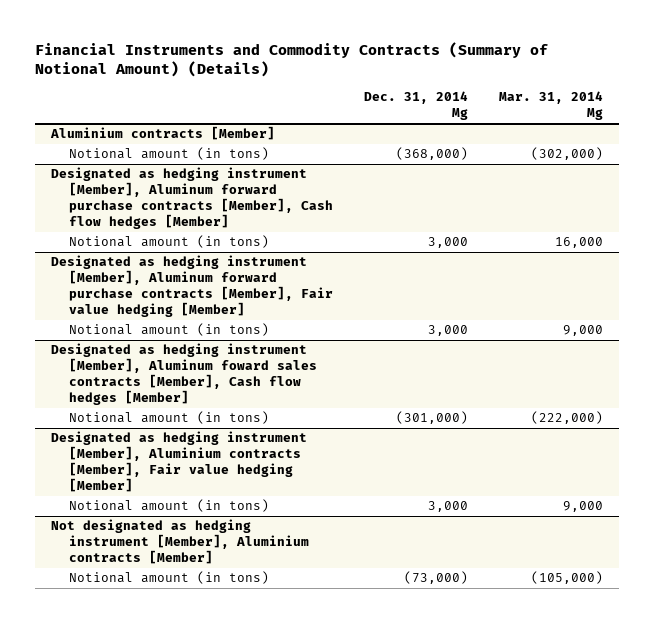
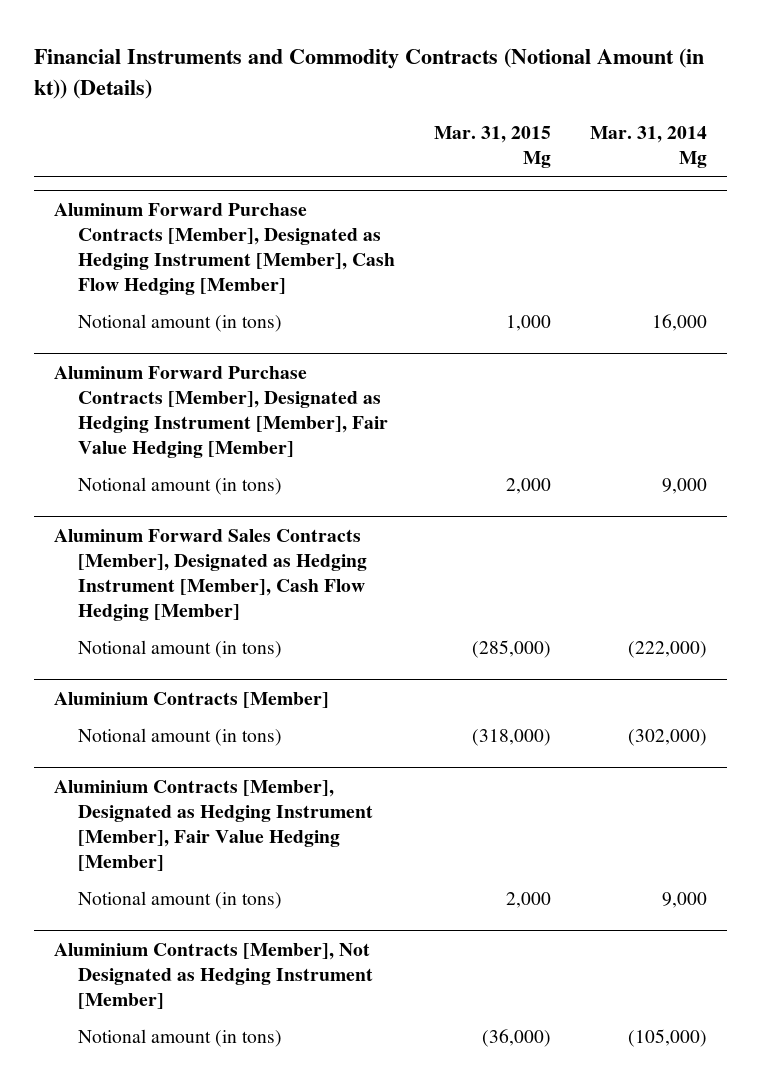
- Financial Instruments and Commodity Contracts (Summary of Notional Amount) (Details)
+ Financial Instruments and Commodity Contracts (Notional Amount (in kt)) (Details)
- | Dec. 31, 2014 Mg | Mar. 31, 2014 Mg
+ | Mar. 31, 2015 Mg | Mar. 31, 2014 Mg
- Aluminium contracts [Member]
- Notional amount (in tons) | (368,000) | (302,000)
- Designated as hedging instrument [Member], Aluminum forward purchase contracts [Member], Cash flow hedges [Member]
+ Aluminum Forward Purchase Contracts [Member], Designated as Hedging Instrument [Member], Cash Flow Hedging [Member]
- Designated as hedging instrument [Member], Aluminum forward purchase contracts [Member], Fair value hedging [Member]
+ Aluminum Forward Purchase Contracts [Member], Designated as Hedging Instrument [Member], Fair Value Hedging [Member]
- Designated as hedging instrument [Member], Aluminum foward sales contracts [Member], Cash flow hedges [Member]
+ Aluminum Forward Sales Contracts [Member], Designated as Hedging Instrument [Member], Cash Flow Hedging [Member]
- Designated as hedging instrument [Member], Aluminium contracts [Member], Fair value hedging [Member]
+ Aluminium Contracts [Member]
+ Notional amount (in tons) | (318,000) | (302,000)
+ Aluminium Contracts [Member], Designated as Hedging Instrument [Member], Fair Value Hedging [Member]
- Not designated as hedging instrument [Member], Aluminium contracts [Member]
+ Aluminium Contracts [Member], Not Designated as Hedging Instrument [Member]

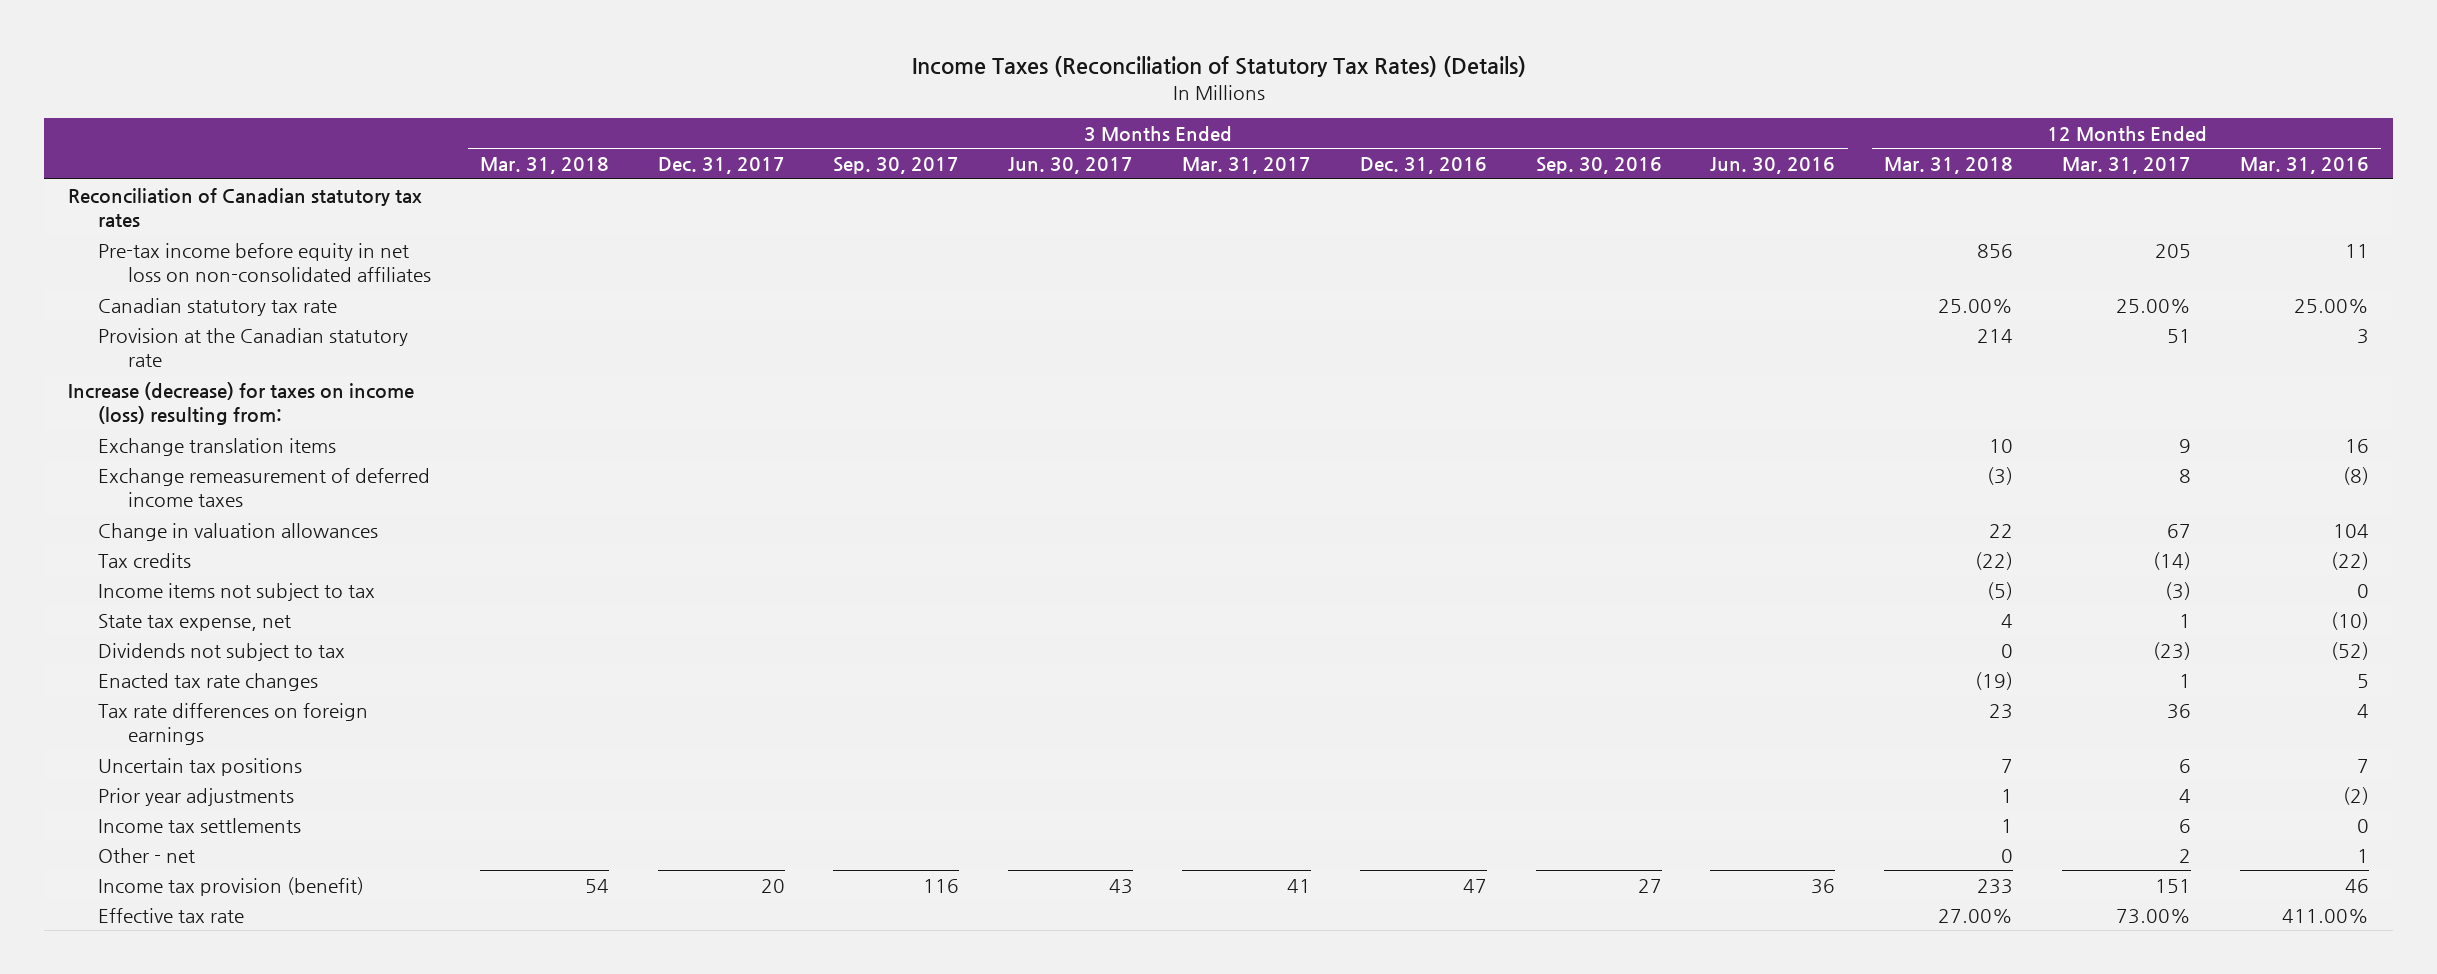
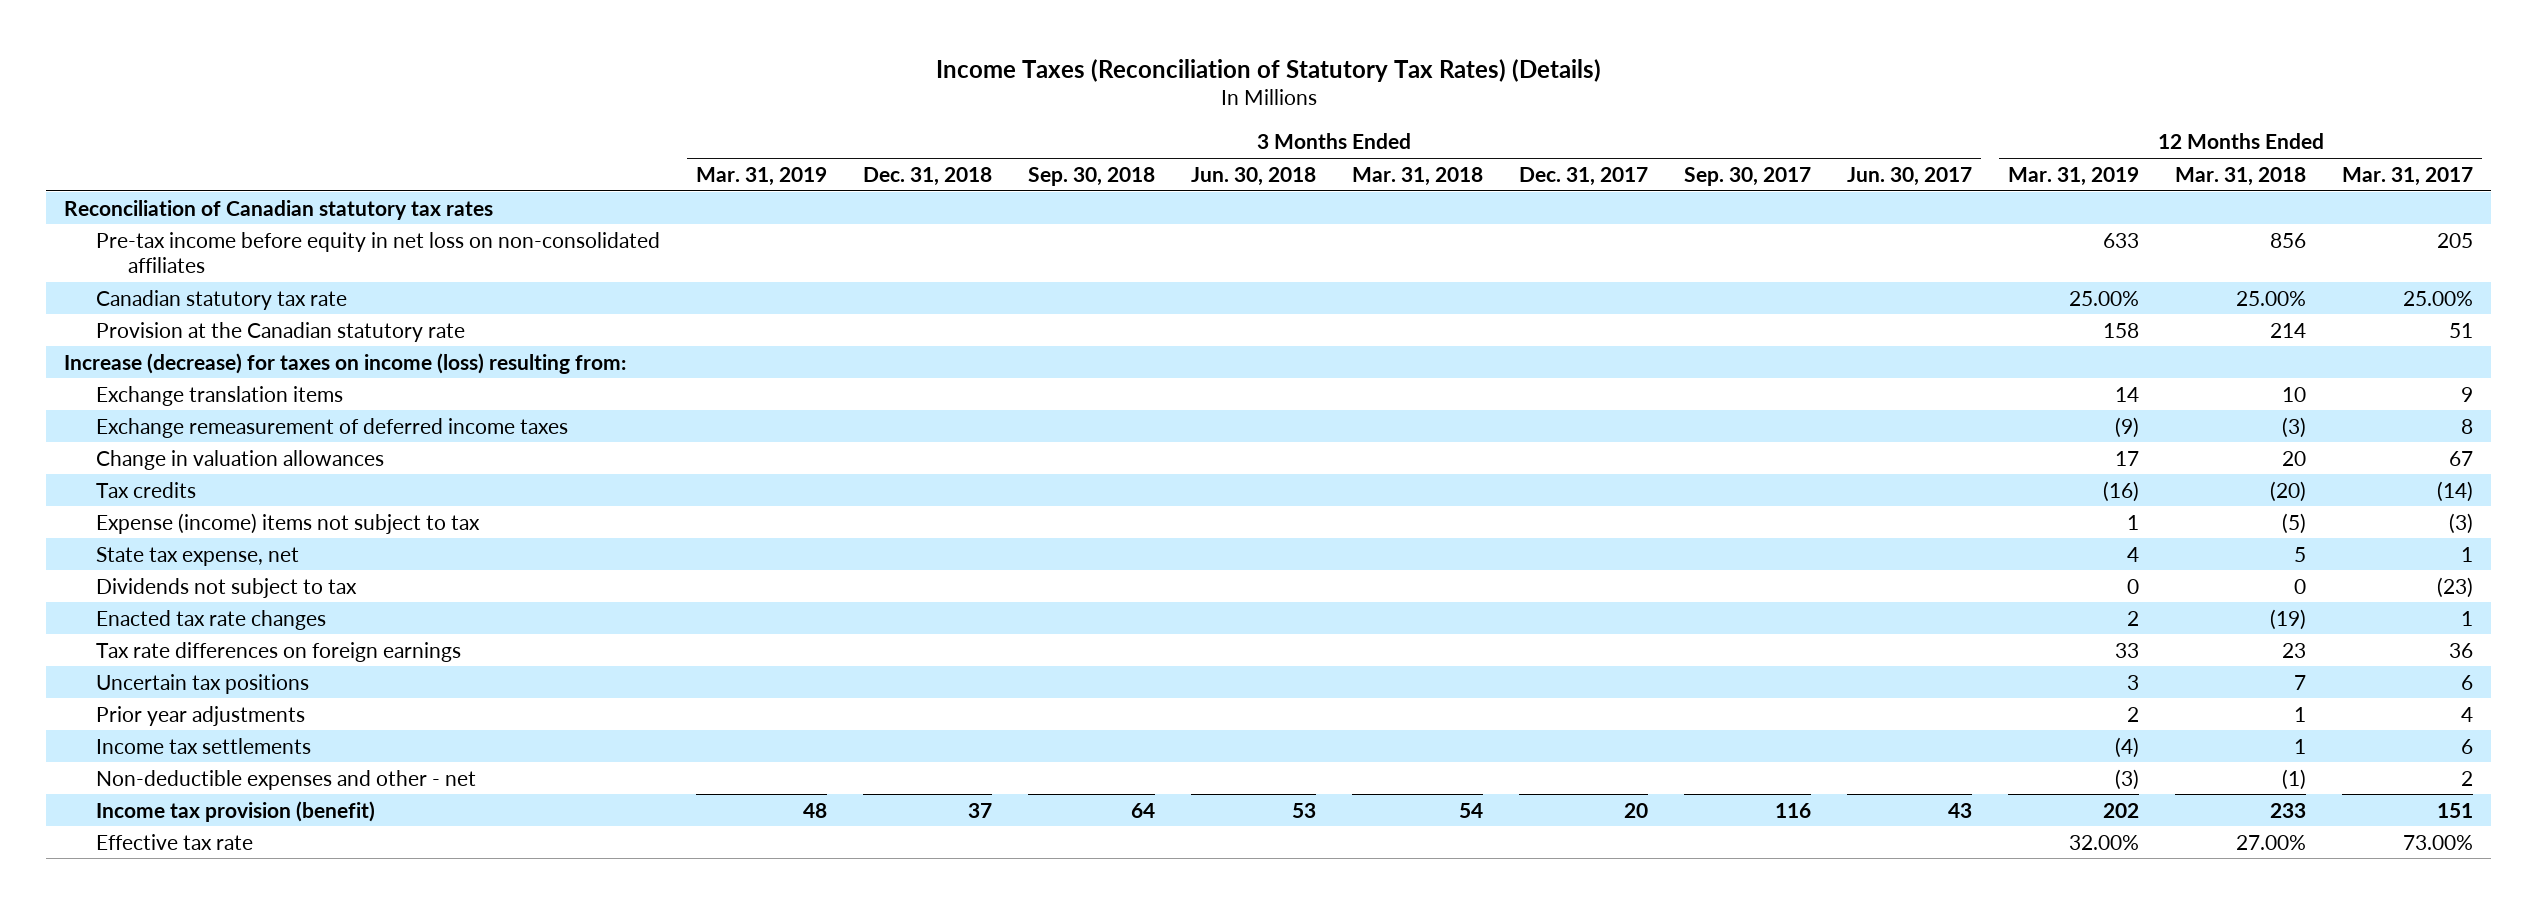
- | 3 Months Ended Mar. 31, 2018 | 3 Months Ended Dec. 31, 2017 | 3 Months Ended Sep. 30, 2017 | 3 Months Ended Jun. 30, 2017 | 3 Months Ended Mar. 31, 2017 | 3 Months Ended Dec. 31, 2016 | 3 Months Ended Sep. 30, 2016 | 3 Months Ended Jun. 30, 2016 | 12 Months Ended Mar. 31, 2018 | 12 Months Ended Mar. 31, 2017 | 12 Months Ended Mar. 31, 2016
+ | 3 Months Ended Mar. 31, 2019 | 3 Months Ended Dec. 31, 2018 | 3 Months Ended Sep. 30, 2018 | 3 Months Ended Jun. 30, 2018 | 3 Months Ended Mar. 31, 2018 | 3 Months Ended Dec. 31, 2017 | 3 Months Ended Sep. 30, 2017 | 3 Months Ended Jun. 30, 2017 | 12 Months Ended Mar. 31, 2019 | 12 Months Ended Mar. 31, 2018 | 12 Months Ended Mar. 31, 2017
- Change in valuation allowances | | | | | | | | | 22 | 67 | 104
- Tax credits | | | | | | | | | (22) | (14) | (22)
- Income items not subject to tax | | | | | | | | | (5) | (3) | 0
- State tax expense, net | | | | | | | | | 4 | 1 | (10)
+ Change in valuation allowances | | | | | | | | | 17 | 20 | 67
+ Tax credits | | | | | | | | | (16) | (20) | (14)
+ Expense (income) items not subject to tax | | | | | | | | | 1 | (5) | (3)
+ State tax expense, net | | | | | | | | | 4 | 5 | 1
- Other - net | | | | | | | | | 0 | 2 | 1
+ Non-deductible expenses and other - net | | | | | | | | | (3) | (1) | 2

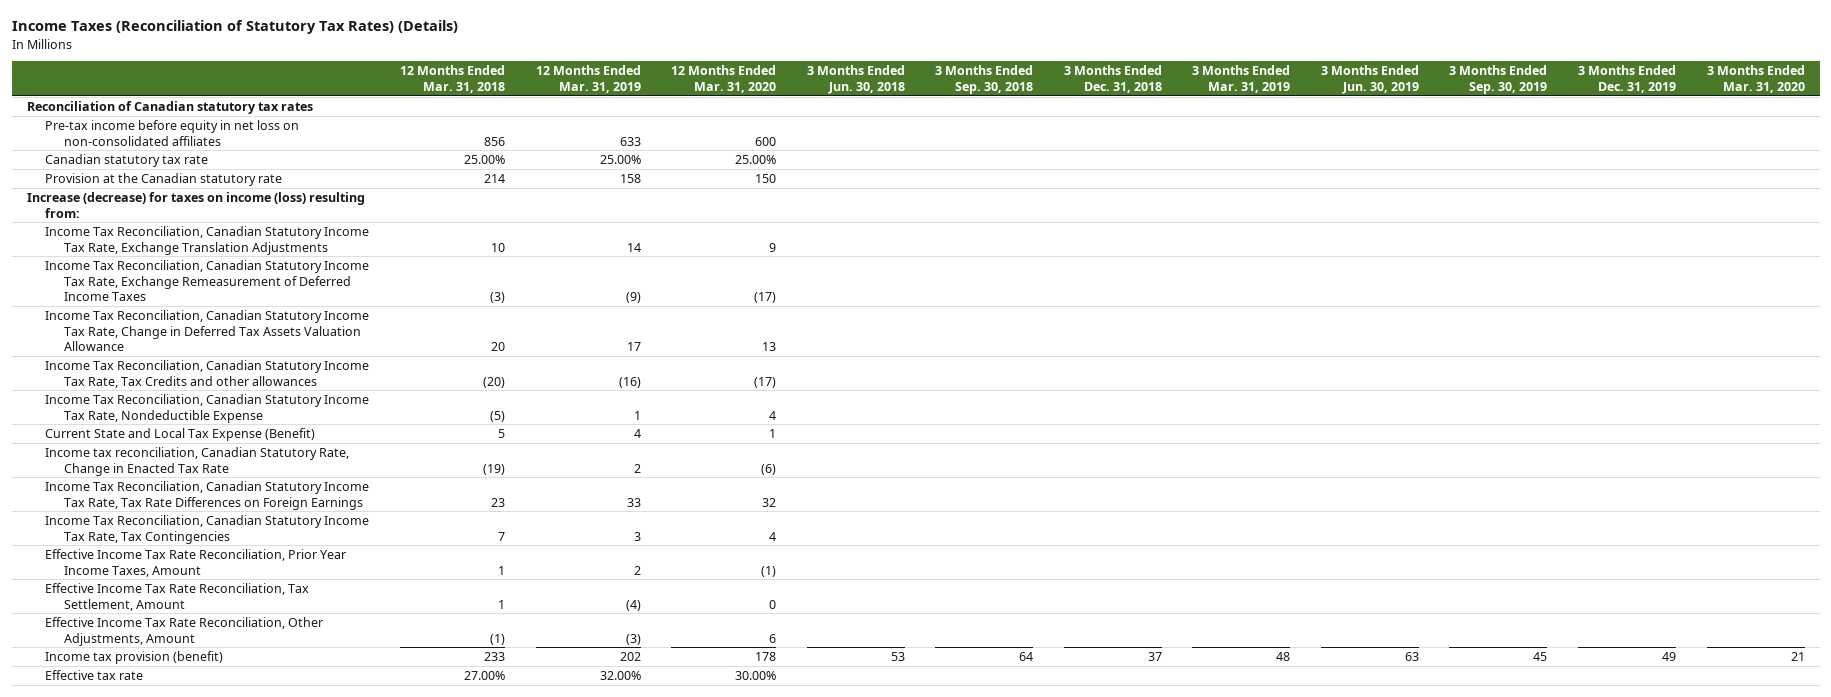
- | 3 Months Ended Mar. 31, 2019 | 3 Months Ended Dec. 31, 2018 | 3 Months Ended Sep. 30, 2018 | 3 Months Ended Jun. 30, 2018 | 3 Months Ended Mar. 31, 2018 | 3 Months Ended Dec. 31, 2017 | 3 Months Ended Sep. 30, 2017 | 3 Months Ended Jun. 30, 2017 | 12 Months Ended Mar. 31, 2019 | 12 Months Ended Mar. 31, 2018 | 12 Months Ended Mar. 31, 2017
+ | 12 Months Ended Mar. 31, 2018 | 12 Months Ended Mar. 31, 2019 | 12 Months Ended Mar. 31, 2020 | 3 Months Ended Jun. 30, 2018 | 3 Months Ended Sep. 30, 2018 | 3 Months Ended Dec. 31, 2018 | 3 Months Ended Mar. 31, 2019 | 3 Months Ended Jun. 30, 2019 | 3 Months Ended Sep. 30, 2019 | 3 Months Ended Dec. 31, 2019 | 3 Months Ended Mar. 31, 2020
- Exchange translation items | | | | | | | | | 14 | 10 | 9
- Exchange remeasurement of deferred income taxes | | | | | | | | | (9) | (3) | 8
- Change in valuation allowances | | | | | | | | | 17 | 20 | 67
- Tax credits | | | | | | | | | (16) | (20) | (14)
- Expense (income) items not subject to tax | | | | | | | | | 1 | (5) | (3)
- State tax expense, net | | | | | | | | | 4 | 5 | 1
- Dividends not subject to tax | | | | | | | | | 0 | 0 | (23)
- Enacted tax rate changes | | | | | | | | | 2 | (19) | 1
- Tax rate differences on foreign earnings | | | | | | | | | 33 | 23 | 36
- Uncertain tax positions | | | | | | | | | 3 | 7 | 6
- Prior year adjustments | | | | | | | | | 2 | 1 | 4
- Income tax settlements | | | | | | | | | (4) | 1 | 6
- Non-deductible expenses and other - net | | | | | | | | | (3) | (1) | 2
+ Income Tax Reconciliation, Canadian Statutory Income Tax Rate, Exchange Translation Adjustments | 10 | 14 | 9 | | | | | | | |
+ Income Tax Reconciliation, Canadian Statutory Income Tax Rate, Exchange Remeasurement of Deferred Income Taxes | (3) | (9) | (17) | | | | | | | |
+ Income Tax Reconciliation, Canadian Statutory Income Tax Rate, Change in Deferred Tax Assets Valuation Allowance | 20 | 17 | 13 | | | | | | | |
+ Income Tax Reconciliation, Canadian Statutory Income Tax Rate, Tax Credits and other allowances | (20) | (16) | (17) | | | | | | | |
+ Income Tax Reconciliation, Canadian Statutory Income Tax Rate, Nondeductible Expense | (5) | 1 | 4 | | | | | | | |
+ Current State and Local Tax Expense (Benefit) | 5 | 4 | 1 | | | | | | | |
+ Income tax reconciliation, Canadian Statutory Rate, Change in Enacted Tax Rate | (19) | 2 | (6) | | | | | | | |
+ Income Tax Reconciliation, Canadian Statutory Income Tax Rate, Tax Rate Differences on Foreign Earnings | 23 | 33 | 32 | | | | | | | |
+ Income Tax Reconciliation, Canadian Statutory Income Tax Rate, Tax Contingencies | 7 | 3 | 4 | | | | | | | |
+ Effective Income Tax Rate Reconciliation, Prior Year Income Taxes, Amount | 1 | 2 | (1) | | | | | | | |
+ Effective Income Tax Rate Reconciliation, Tax Settlement, Amount | 1 | (4) | 0 | | | | | | | |
+ Effective Income Tax Rate Reconciliation, Other Adjustments, Amount | (1) | (3) | 6 | | | | | | | |

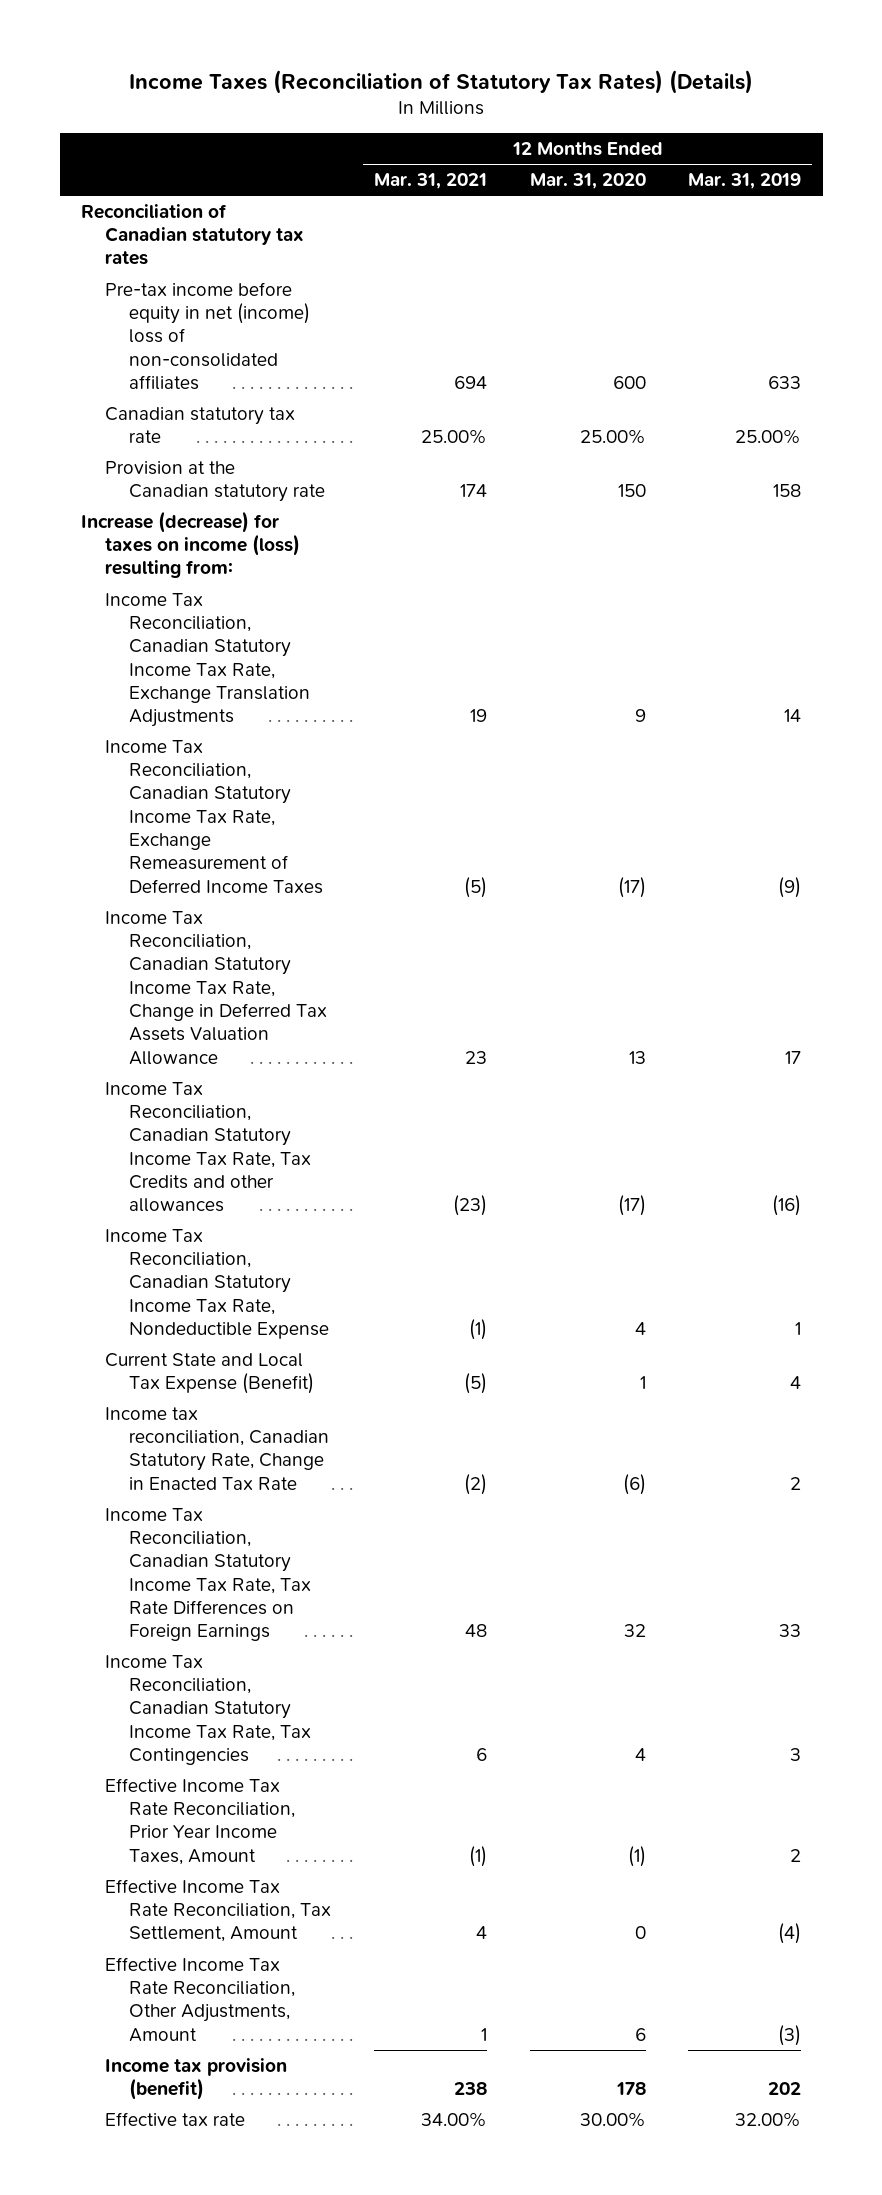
- | 12 Months Ended Mar. 31, 2018 | 12 Months Ended Mar. 31, 2019 | 12 Months Ended Mar. 31, 2020 | 3 Months Ended Jun. 30, 2018 | 3 Months Ended Sep. 30, 2018 | 3 Months Ended Dec. 31, 2018 | 3 Months Ended Mar. 31, 2019 | 3 Months Ended Jun. 30, 2019 | 3 Months Ended Sep. 30, 2019 | 3 Months Ended Dec. 31, 2019 | 3 Months Ended Mar. 31, 2020
+ | 12 Months Ended Mar. 31, 2021 | 12 Months Ended Mar. 31, 2020 | 12 Months Ended Mar. 31, 2019
- Pre-tax income before equity in net loss on non-consolidated affiliates | 856 | 633 | 600 | | | | | | | |
+ Pre-tax income before equity in net (income) loss of non-consolidated affiliates | 694 | 600 | 633

